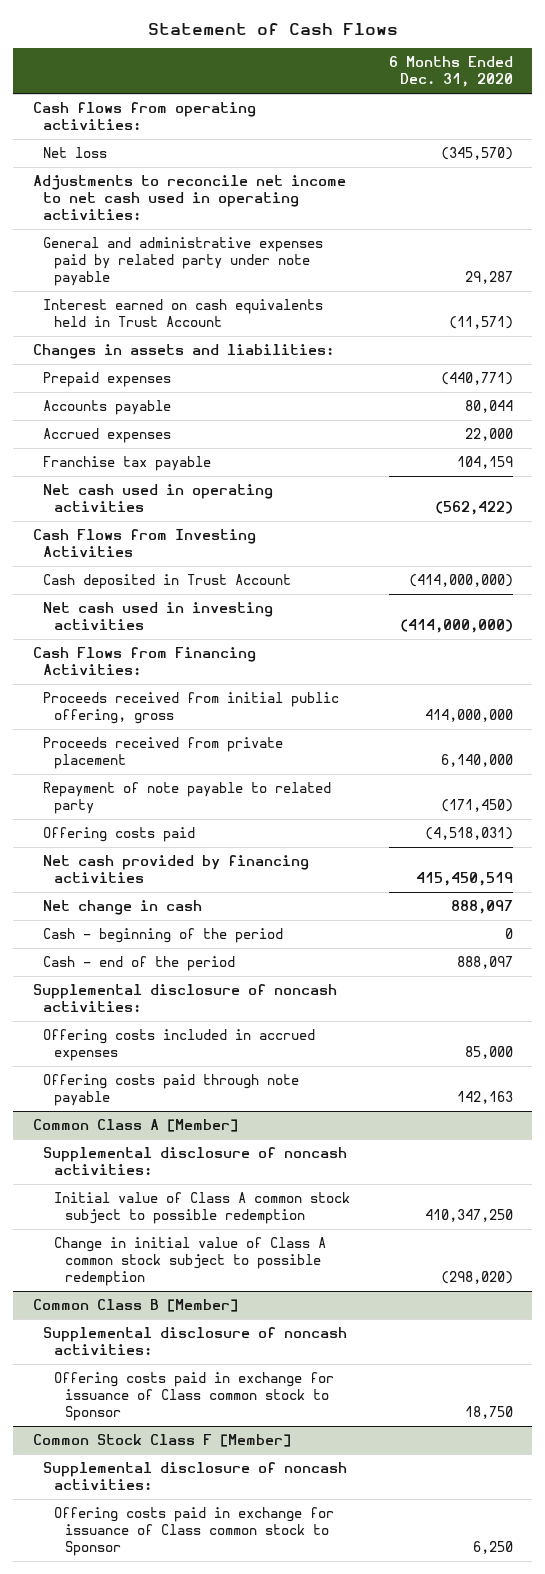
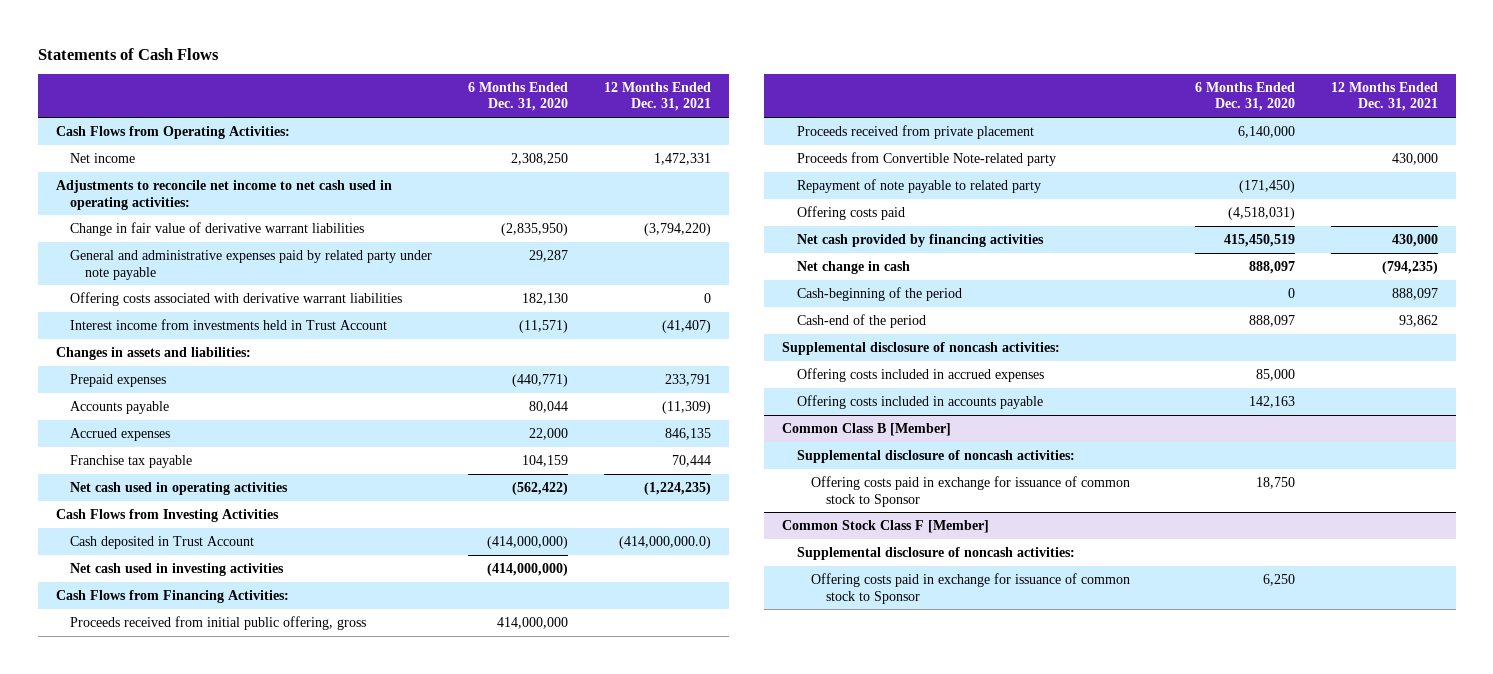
- Statement of Cash Flows
+ Statements of Cash Flows
- | 6 Months Ended Dec. 31, 2020
+ | 6 Months Ended Dec. 31, 2020 | 12 Months Ended Dec. 31, 2021
- Cash flows from operating activities:
- Net loss | (345,570)
+ Cash Flows from Operating Activities:
+ Net income | 2,308,250 | 1,472,331
+ Change in fair value of derivative warrant liabilities | (2,835,950) | (3,794,220)
- Interest earned on cash equivalents held in Trust Account | (11,571)
+ Offering costs associated with derivative warrant liabilities | 182,130 | 0
+ Interest income from investments held in Trust Account | (11,571) | (41,407)
+ Proceeds from Convertible Note-related party | | 430,000
- Cash - beginning of the period | 0
- Cash - end of the period | 888,097
+ Cash-beginning of the period | 0 | 888,097
+ Cash-end of the period | 888,097 | 93,862
- Offering costs paid through note payable | 142,163
- Common Class A [Member]
- Supplemental disclosure of noncash activities:
- Initial value of Class A common stock subject to possible redemption | 410,347,250
- Change in initial value of Class A common stock subject to possible redemption | (298,020)
+ Offering costs included in accounts payable | 142,163 |
@ Common Class B [Member]
- Offering costs paid in exchange for issuance of Class common stock to Sponsor | 18,750
+ Offering costs paid in exchange for issuance of common stock to Sponsor | 18,750 |
@ Common Stock Class F [Member]
- Offering costs paid in exchange for issuance of Class common stock to Sponsor | 6,250
+ Offering costs paid in exchange for issuance of common stock to Sponsor | 6,250 |

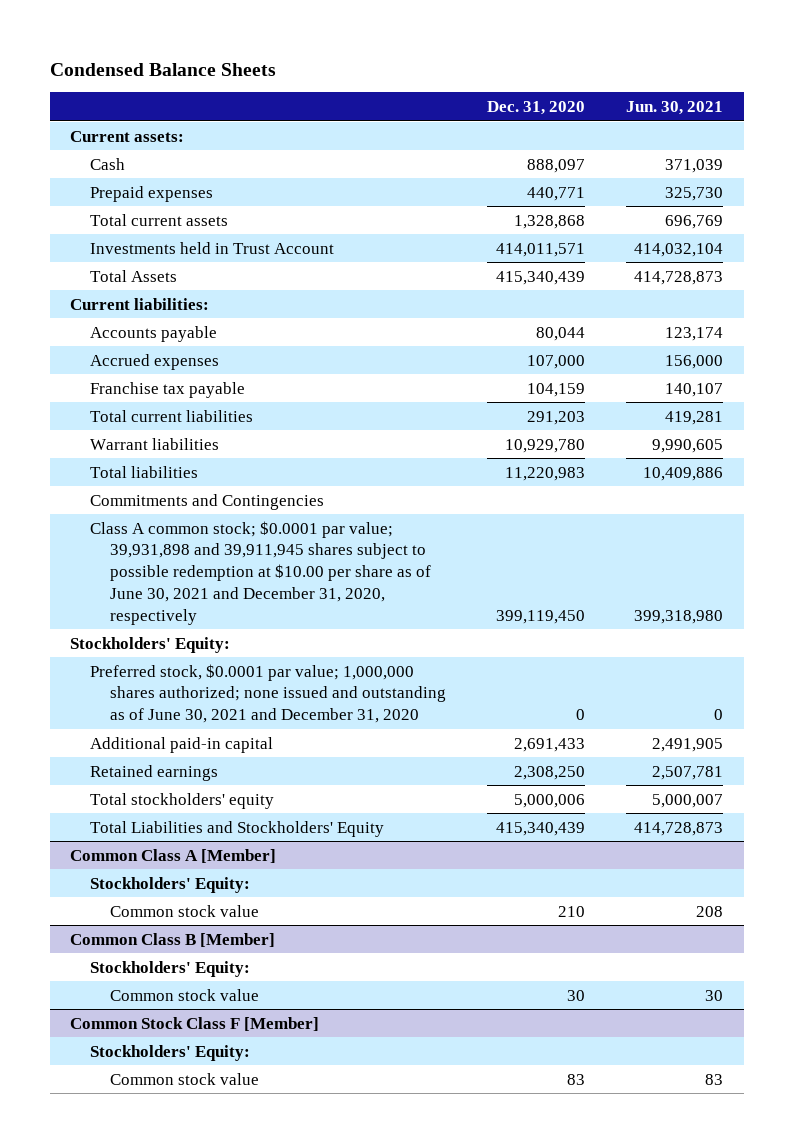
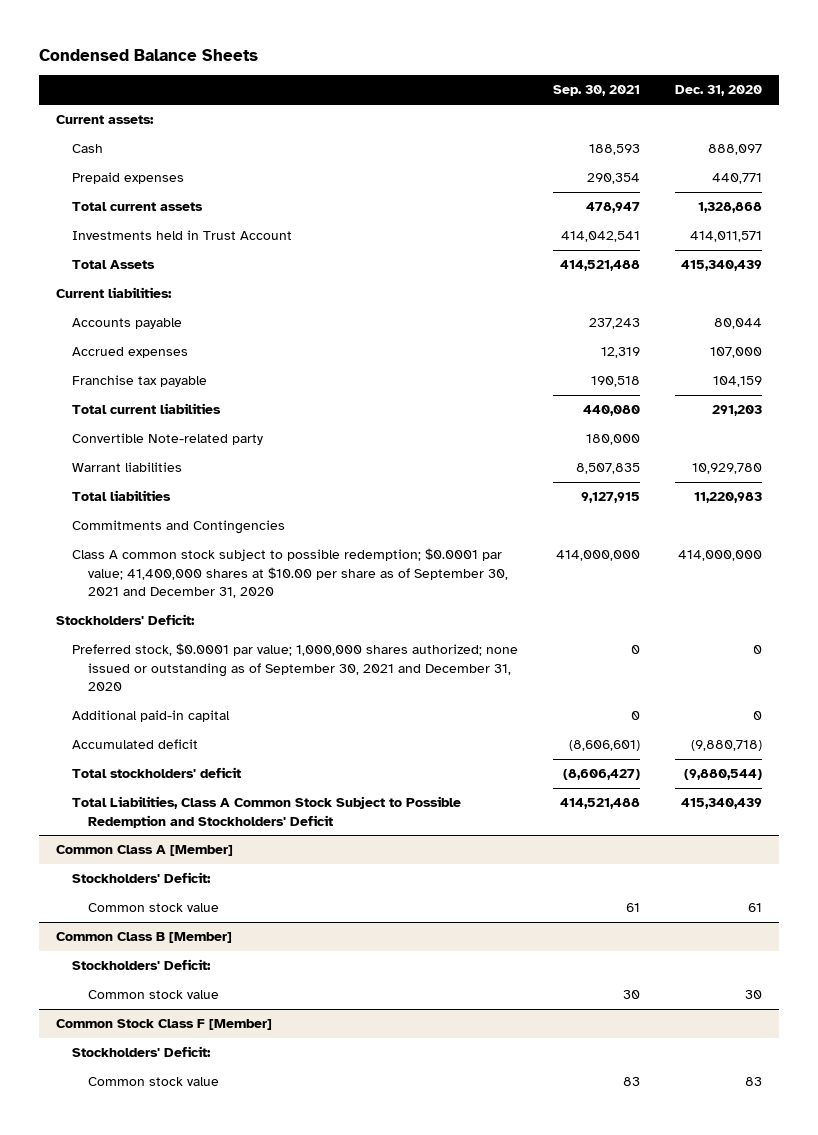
- | Dec. 31, 2020 | Jun. 30, 2021
+ | Sep. 30, 2021 | Dec. 31, 2020
+ Convertible Note-related party | 180,000 |
- Class A common stock; $0.0001 par value; 39,931,898 and 39,911,945 shares subject to possible redemption at $10.00 per share as of June 30, 2021 and December 31, 2020, respectively | 399,119,450 | 399,318,980
- Stockholders' Equity:
- Preferred stock, $0.0001 par value; 1,000,000 shares authorized; none issued and outstanding as of June 30, 2021 and December 31, 2020 | 0 | 0
- Additional paid-in capital | 2,691,433 | 2,491,905
- Retained earnings | 2,308,250 | 2,507,781
- Total stockholders' equity | 5,000,006 | 5,000,007
- Total Liabilities and Stockholders' Equity | 415,340,439 | 414,728,873
+ Class A common stock subject to possible redemption; $0.0001 par value; 41,400,000 shares at $10.00 per share as of September 30, 2021 and December 31, 2020 | 414,000,000 | 414,000,000
+ Stockholders' Deficit:
+ Preferred stock, $0.0001 par value; 1,000,000 shares authorized; none issued or outstanding as of September 30, 2021 and December 31, 2020 | 0 | 0
+ Additional paid-in capital | 0 | 0
+ Accumulated deficit | (8,606,601) | (9,880,718)
+ Total stockholders' deficit | (8,606,427) | (9,880,544)
+ Total Liabilities, Class A Common Stock Subject to Possible Redemption and Stockholders' Deficit | 414,521,488 | 415,340,439
@ Common Class A [Member]
- Stockholders' Equity:
- Common stock value | 210 | 208
+ Stockholders' Deficit:
+ Common stock value | 61 | 61
@ Common Class B [Member]
- Stockholders' Equity:
+ Stockholders' Deficit:
@ Common Stock Class F [Member]
- Stockholders' Equity:
+ Stockholders' Deficit:

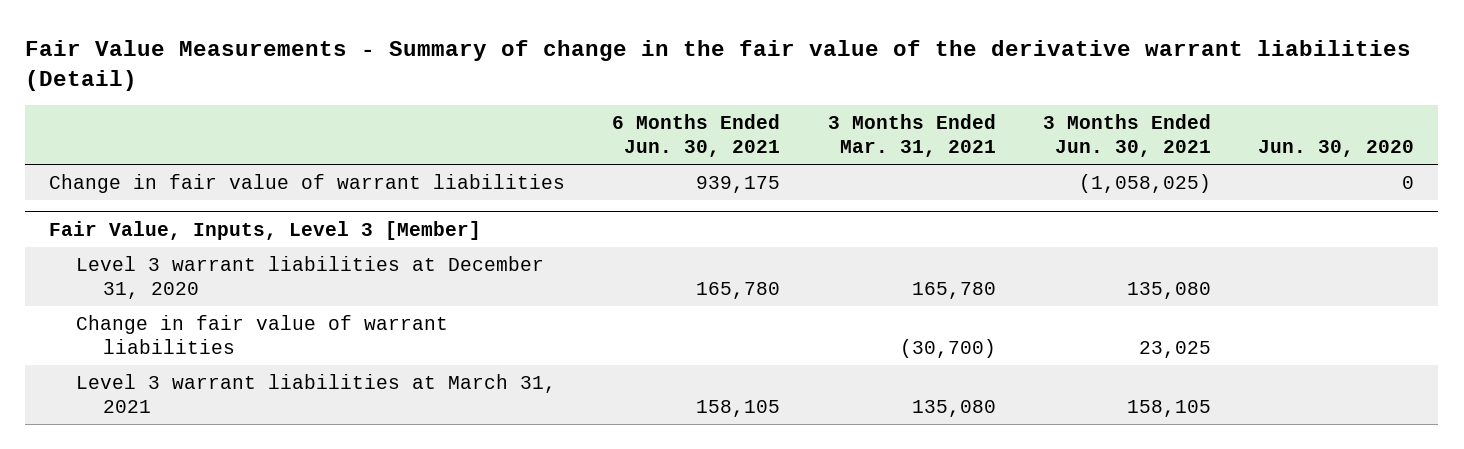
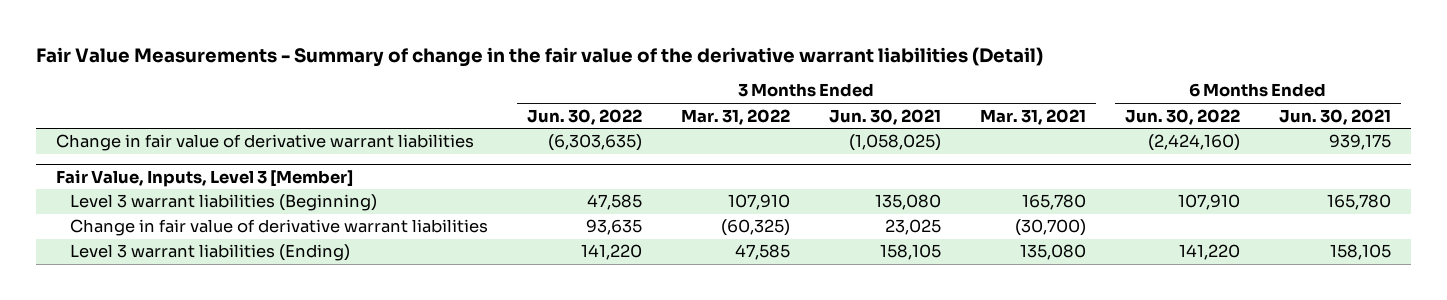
- | 6 Months Ended Jun. 30, 2021 | 3 Months Ended Mar. 31, 2021 | 3 Months Ended Jun. 30, 2021 | Jun. 30, 2020
+ | 3 Months Ended Jun. 30, 2022 | 3 Months Ended Mar. 31, 2022 | 3 Months Ended Jun. 30, 2021 | 3 Months Ended Mar. 31, 2021 | 6 Months Ended Jun. 30, 2022 | 6 Months Ended Jun. 30, 2021
- Change in fair value of warrant liabilities | 939,175 | | (1,058,025) | 0
+ Change in fair value of derivative warrant liabilities | (6,303,635) | | (1,058,025) | | (2,424,160) | 939,175
@ Fair Value, Inputs, Level 3 [Member]
- Level 3 warrant liabilities at December 31, 2020 | 165,780 | 165,780 | 135,080 |
- Change in fair value of warrant liabilities | | (30,700) | 23,025 |
- Level 3 warrant liabilities at March 31, 2021 | 158,105 | 135,080 | 158,105 |
+ Level 3 warrant liabilities (Beginning) | 47,585 | 107,910 | 135,080 | 165,780 | 107,910 | 165,780
+ Change in fair value of derivative warrant liabilities | 93,635 | (60,325) | 23,025 | (30,700) | |
+ Level 3 warrant liabilities (Ending) | 141,220 | 47,585 | 158,105 | 135,080 | 141,220 | 158,105

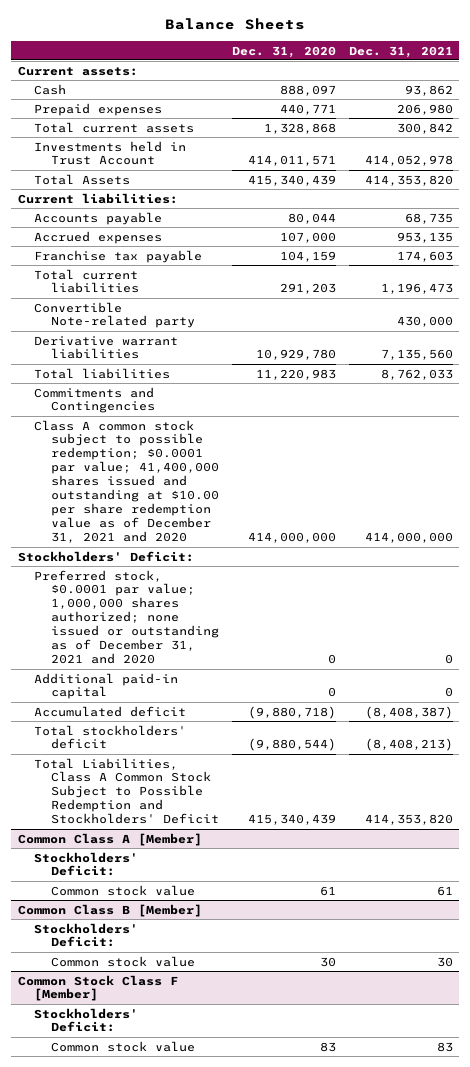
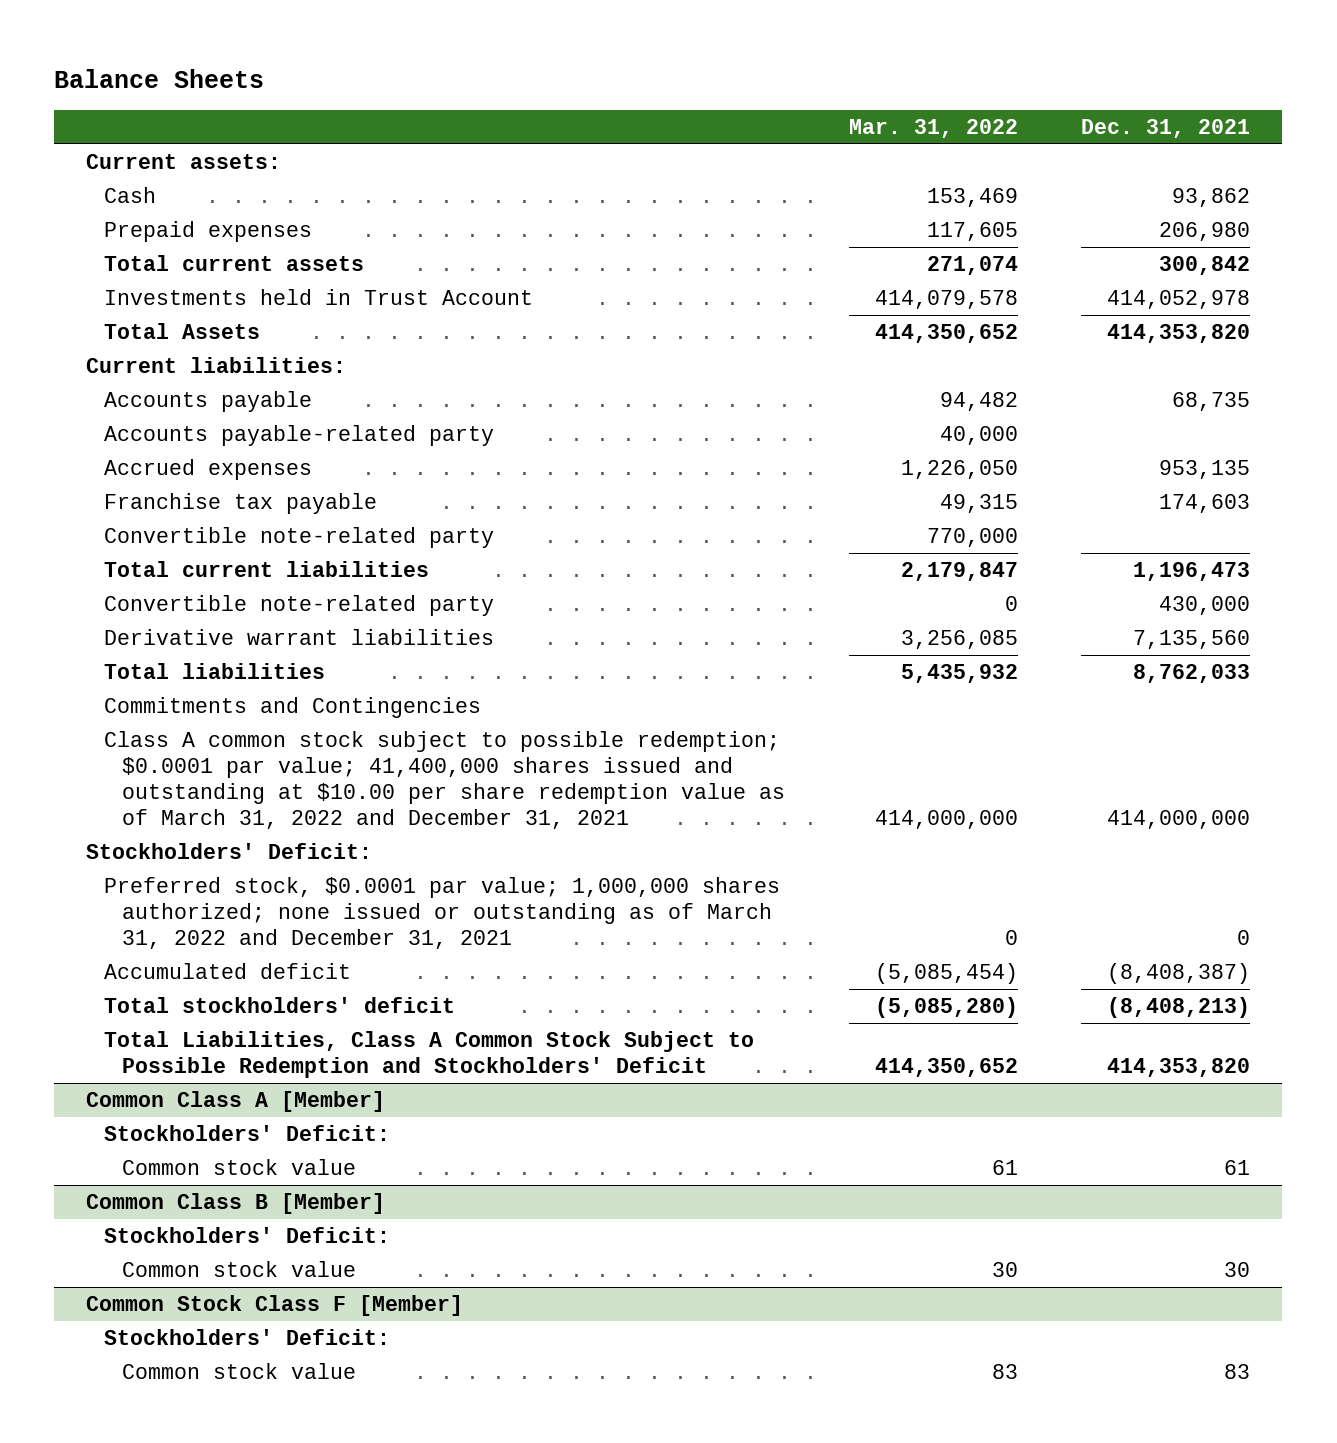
- | Dec. 31, 2020 | Dec. 31, 2021
+ | Mar. 31, 2022 | Dec. 31, 2021
+ Accounts payable-related party | 40,000 |
+ Convertible note-related party | 770,000 |
- Convertible Note-related party | | 430,000
+ Convertible note-related party | 0 | 430,000
- Class A common stock subject to possible redemption; $0.0001 par value; 41,400,000 shares issued and outstanding at $10.00 per share redemption value as of December 31, 2021 and 2020 | 414,000,000 | 414,000,000
+ Class A common stock subject to possible redemption; $0.0001 par value; 41,400,000 shares issued and outstanding at $10.00 per share redemption value as of March 31, 2022 and December 31, 2021 | 414,000,000 | 414,000,000
- Preferred stock, $0.0001 par value; 1,000,000 shares authorized; none issued or outstanding as of December 31, 2021 and 2020 | 0 | 0
- Additional paid-in capital | 0 | 0
+ Preferred stock, $0.0001 par value; 1,000,000 shares authorized; none issued or outstanding as of March 31, 2022 and December 31, 2021 | 0 | 0

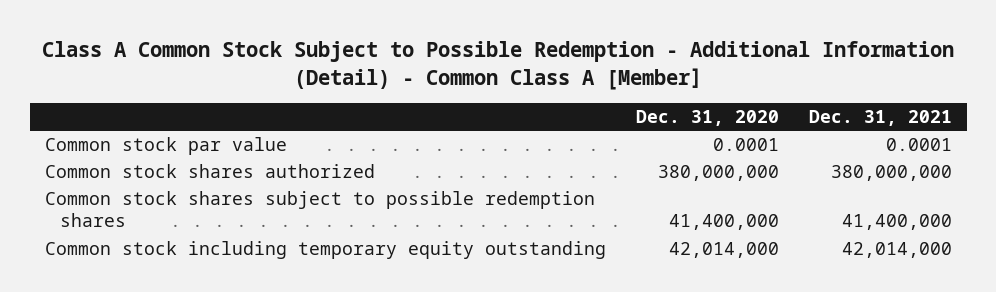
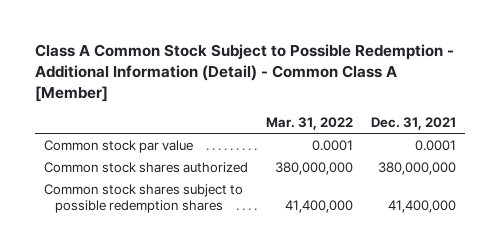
- | Dec. 31, 2020 | Dec. 31, 2021
+ | Mar. 31, 2022 | Dec. 31, 2021
- Common stock including temporary equity outstanding | 42,014,000 | 42,014,000

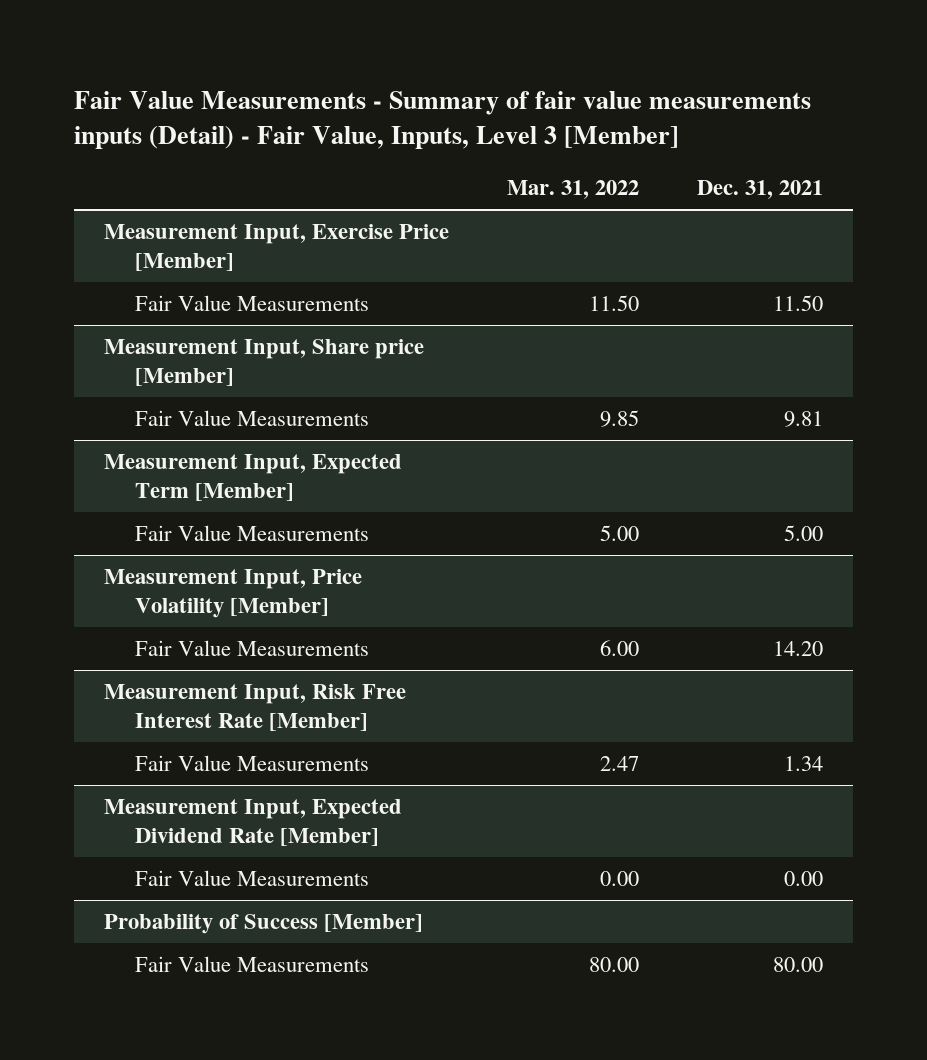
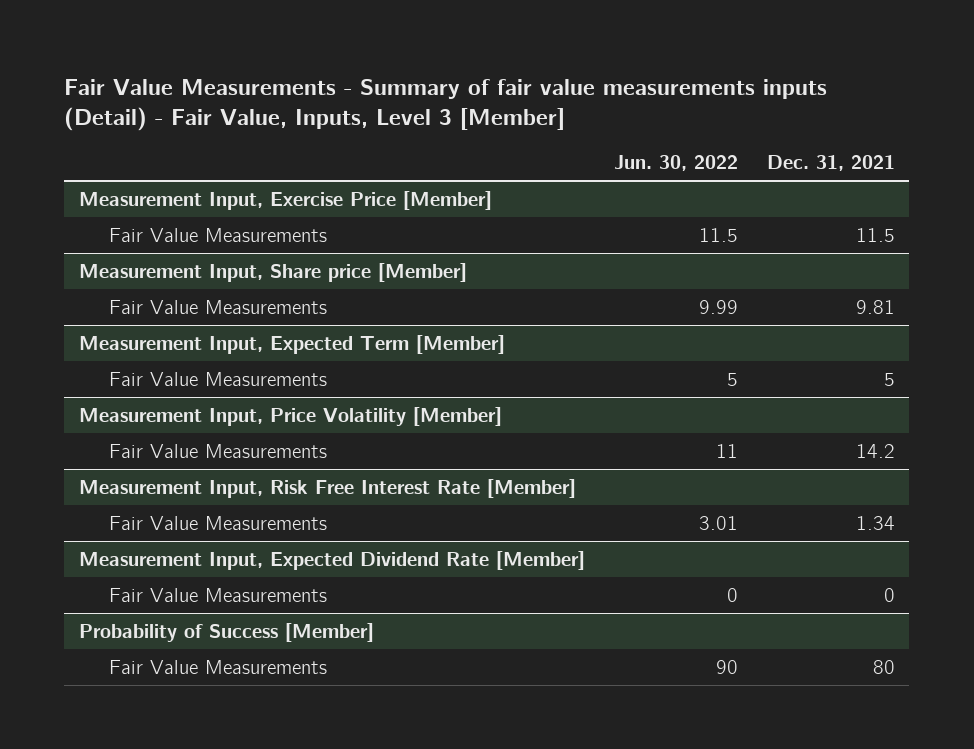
- | Mar. 31, 2022 | Dec. 31, 2021
+ | Jun. 30, 2022 | Dec. 31, 2021
@ Measurement Input, Exercise Price [Member]
- Fair Value Measurements | 11.50 | 11.50
+ Fair Value Measurements | 11.5 | 11.5
@ Measurement Input, Expected Term [Member]
- Fair Value Measurements | 5.00 | 5.00
+ Fair Value Measurements | 5 | 5
@ Measurement Input, Price Volatility [Member]
- Fair Value Measurements | 6.00 | 14.20
+ Fair Value Measurements | 11 | 14.2
@ Measurement Input, Expected Dividend Rate [Member]
- Fair Value Measurements | 0.00 | 0.00
+ Fair Value Measurements | 0 | 0
@ Probability of Success [Member]
- Fair Value Measurements | 80.00 | 80.00
+ Fair Value Measurements | 90 | 80

